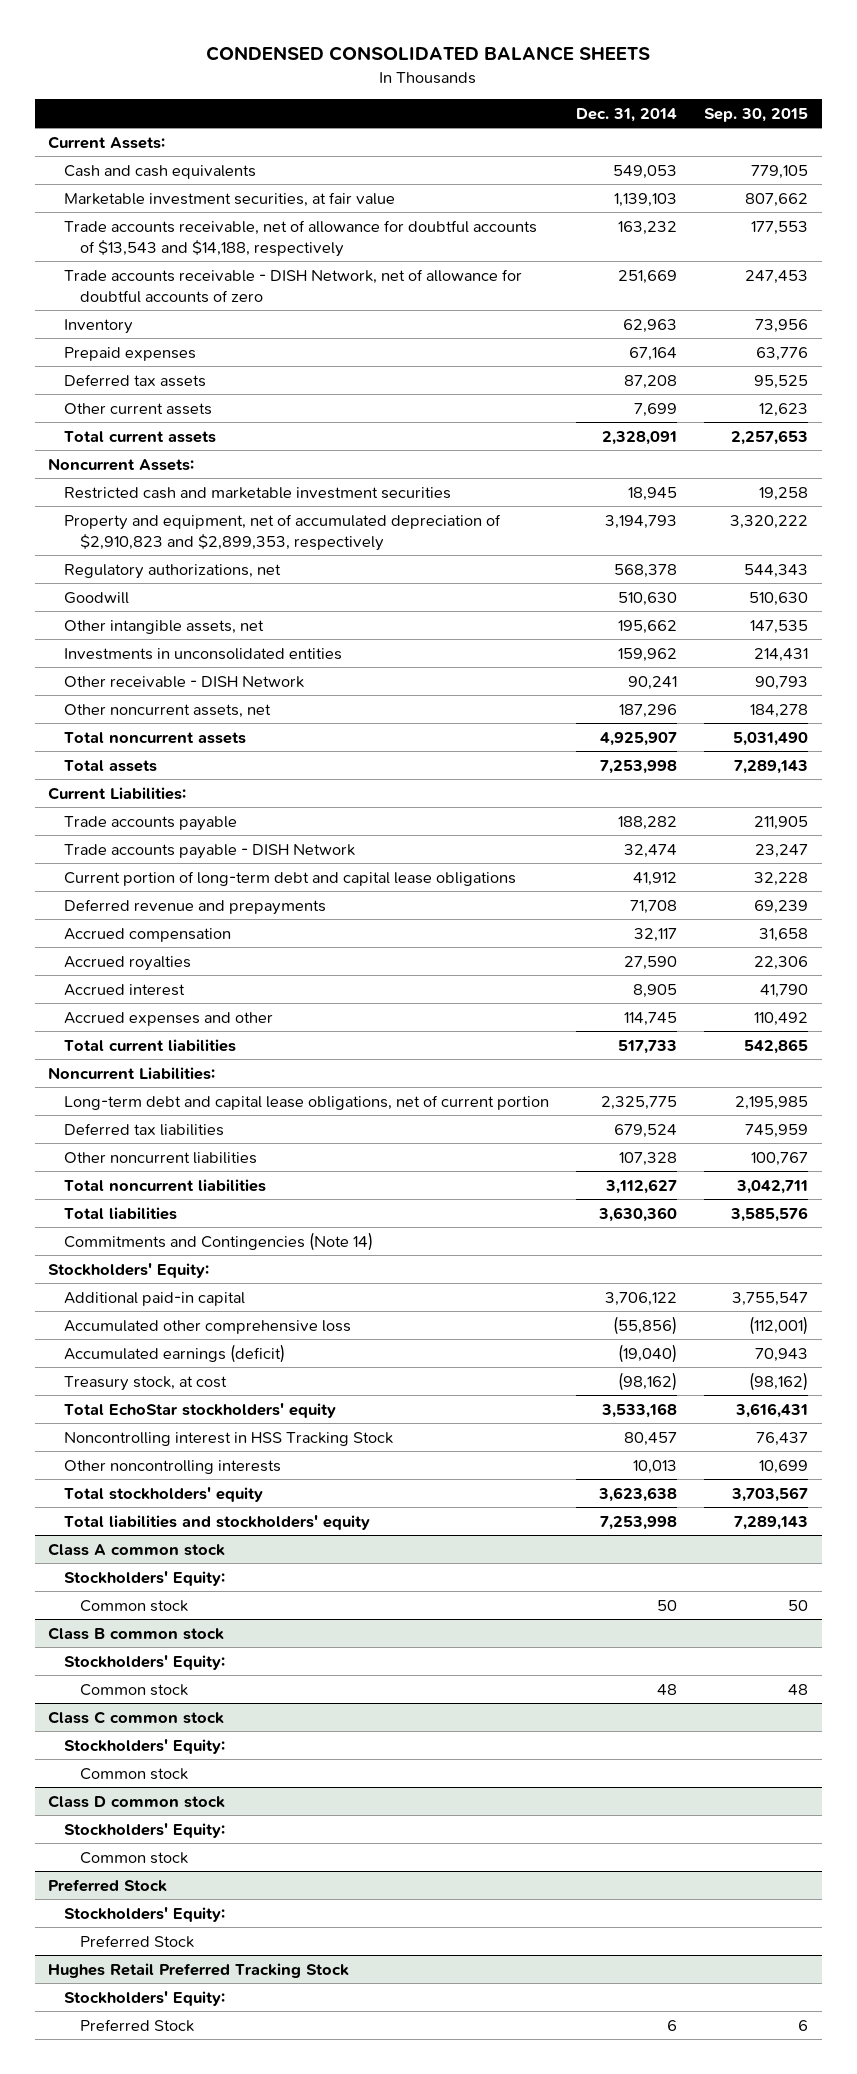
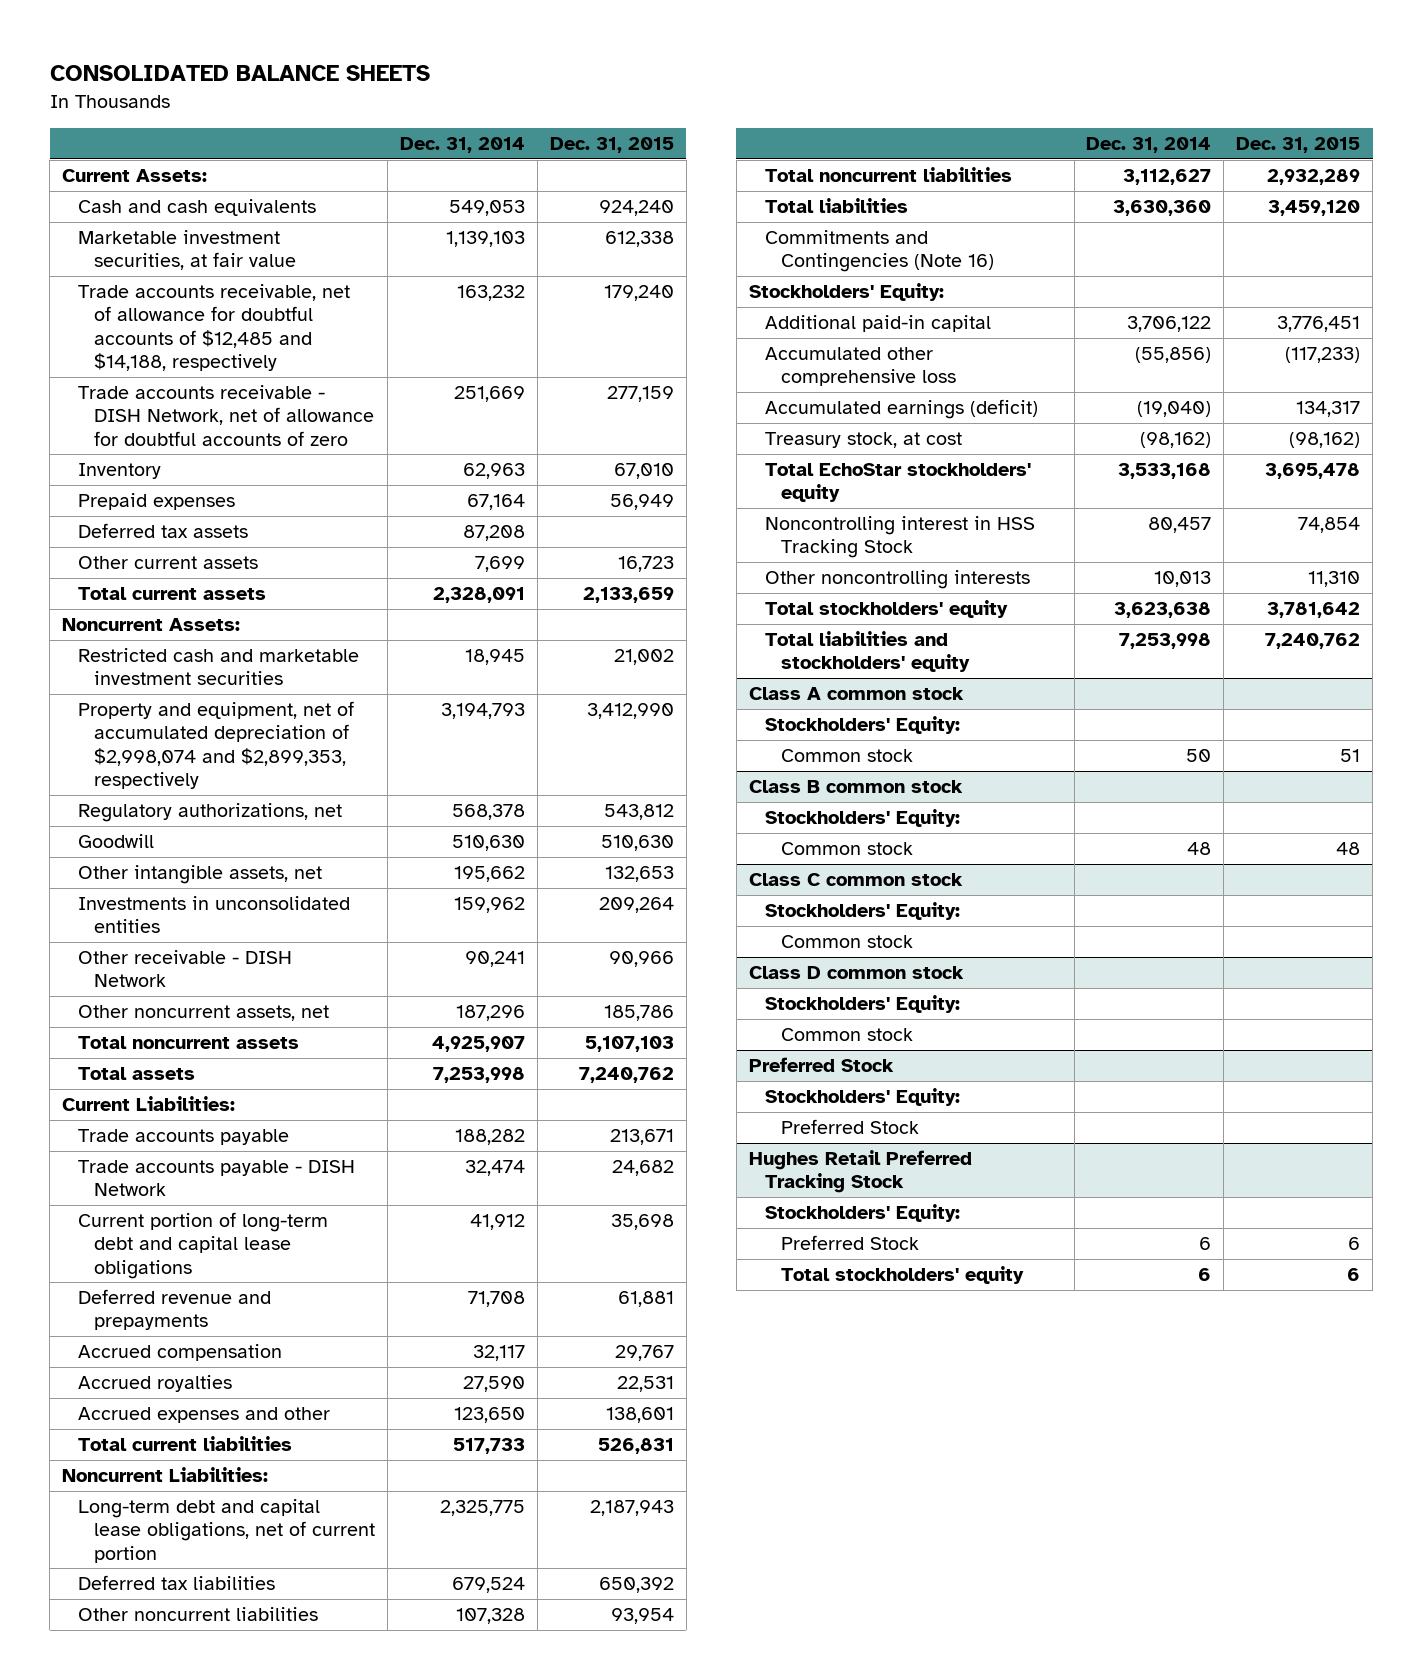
- CONDENSED CONSOLIDATED BALANCE SHEETS
+ CONSOLIDATED BALANCE SHEETS
- | Dec. 31, 2014 | Sep. 30, 2015
+ | Dec. 31, 2014 | Dec. 31, 2015
- Trade accounts receivable, net of allowance for doubtful accounts of $13,543 and $14,188, respectively | 163,232 | 177,553
+ Trade accounts receivable, net of allowance for doubtful accounts of $12,485 and $14,188, respectively | 163,232 | 179,240
- Property and equipment, net of accumulated depreciation of $2,910,823 and $2,899,353, respectively | 3,194,793 | 3,320,222
+ Property and equipment, net of accumulated depreciation of $2,998,074 and $2,899,353, respectively | 3,194,793 | 3,412,990
- Accrued interest | 8,905 | 41,790
- Accrued expenses and other | 114,745 | 110,492
+ Accrued expenses and other | 123,650 | 138,601
- Commitments and Contingencies (Note 14)
+ Commitments and Contingencies (Note 16)
@ Hughes Retail Preferred Tracking Stock
+ Total stockholders' equity | 6 | 6

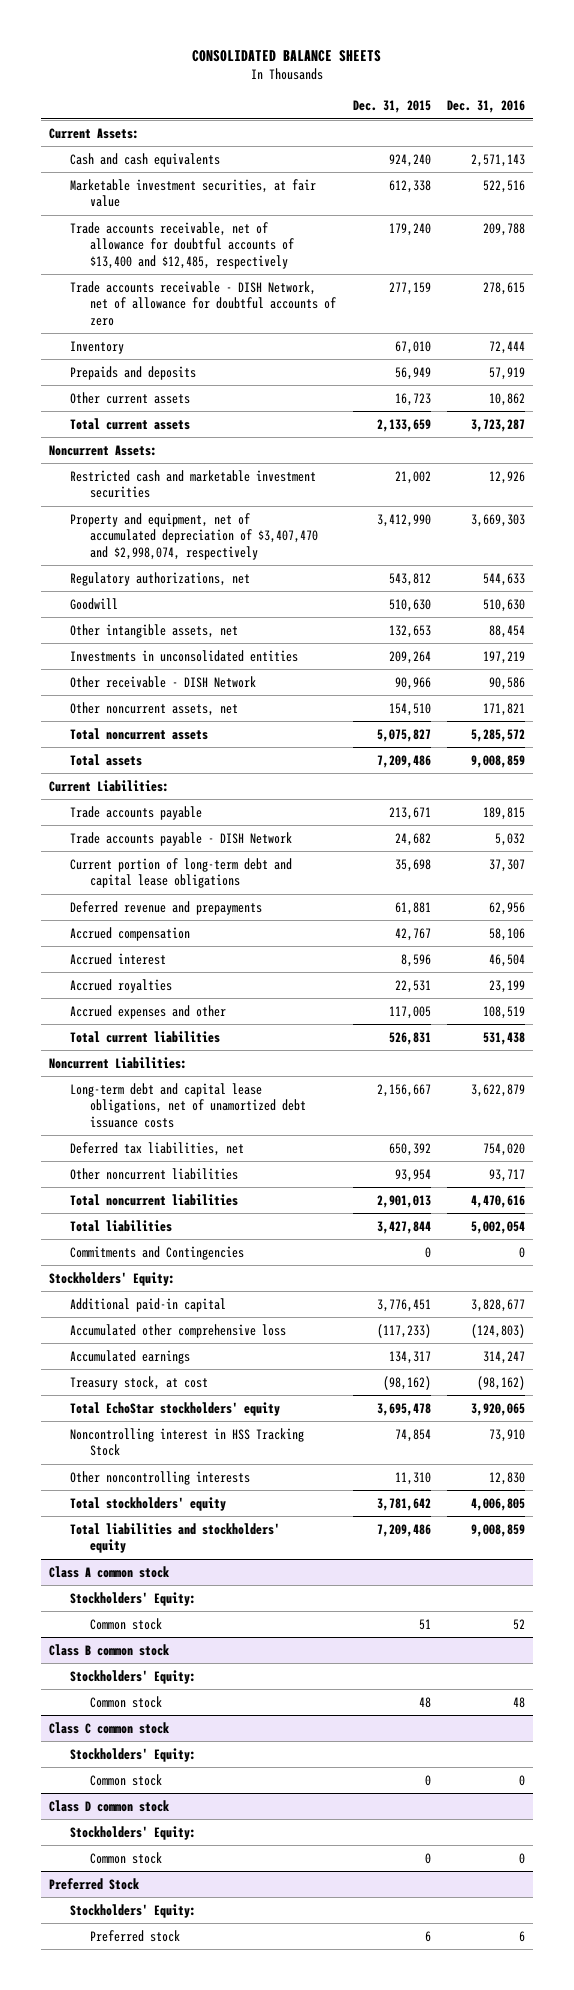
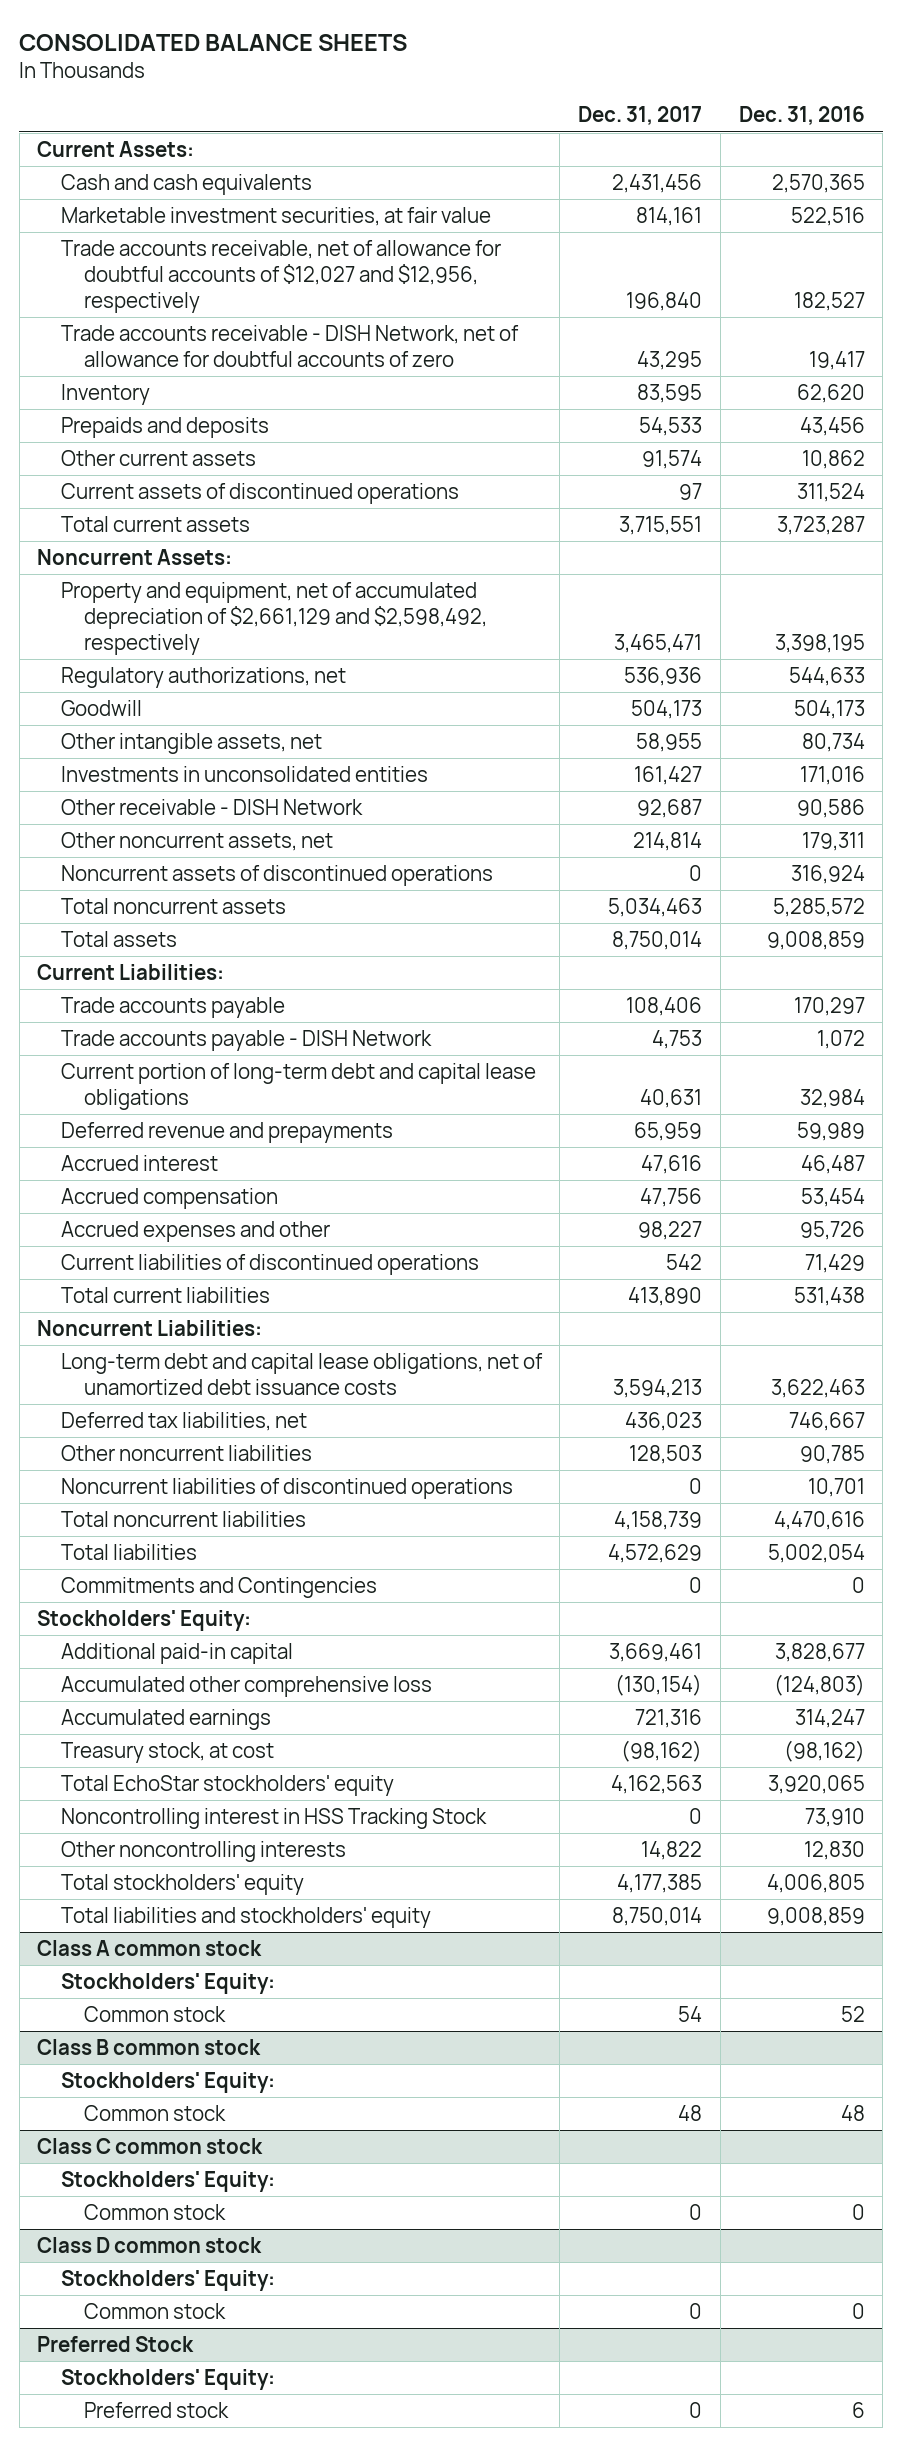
- | Dec. 31, 2015 | Dec. 31, 2016
+ | Dec. 31, 2017 | Dec. 31, 2016
- Cash and cash equivalents | 924,240 | 2,571,143
+ Cash and cash equivalents | 2,431,456 | 2,570,365
- Trade accounts receivable, net of allowance for doubtful accounts of $13,400 and $12,485, respectively | 179,240 | 209,788
- Trade accounts receivable - DISH Network, net of allowance for doubtful accounts of zero | 277,159 | 278,615
- Inventory | 67,010 | 72,444
- Prepaids and deposits | 56,949 | 57,919
+ Trade accounts receivable, net of allowance for doubtful accounts of $12,027 and $12,956, respectively | 196,840 | 182,527
+ Trade accounts receivable - DISH Network, net of allowance for doubtful accounts of zero | 43,295 | 19,417
+ Inventory | 83,595 | 62,620
+ Prepaids and deposits | 54,533 | 43,456
+ Current assets of discontinued operations | 97 | 311,524
- Restricted cash and marketable investment securities | 21,002 | 12,926
- Property and equipment, net of accumulated depreciation of $3,407,470 and $2,998,074, respectively | 3,412,990 | 3,669,303
+ Property and equipment, net of accumulated depreciation of $2,661,129 and $2,598,492, respectively | 3,465,471 | 3,398,195
- Goodwill | 510,630 | 510,630
- Other intangible assets, net | 132,653 | 88,454
- Investments in unconsolidated entities | 209,264 | 197,219
+ Goodwill | 504,173 | 504,173
+ Other intangible assets, net | 58,955 | 80,734
+ Investments in unconsolidated entities | 161,427 | 171,016
- Other noncurrent assets, net | 154,510 | 171,821
+ Other noncurrent assets, net | 214,814 | 179,311
+ Noncurrent assets of discontinued operations | 0 | 316,924
- Trade accounts payable | 213,671 | 189,815
- Trade accounts payable - DISH Network | 24,682 | 5,032
- Current portion of long-term debt and capital lease obligations | 35,698 | 37,307
- Deferred revenue and prepayments | 61,881 | 62,956
- Accrued compensation | 42,767 | 58,106
- Accrued interest | 8,596 | 46,504
- Accrued royalties | 22,531 | 23,199
- Accrued expenses and other | 117,005 | 108,519
+ Trade accounts payable | 108,406 | 170,297
+ Trade accounts payable - DISH Network | 4,753 | 1,072
+ Current portion of long-term debt and capital lease obligations | 40,631 | 32,984
+ Deferred revenue and prepayments | 65,959 | 59,989
+ Accrued interest | 47,616 | 46,487
+ Accrued compensation | 47,756 | 53,454
+ Accrued expenses and other | 98,227 | 95,726
+ Current liabilities of discontinued operations | 542 | 71,429
- Long-term debt and capital lease obligations, net of unamortized debt issuance costs | 2,156,667 | 3,622,879
- Deferred tax liabilities, net | 650,392 | 754,020
- Other noncurrent liabilities | 93,954 | 93,717
+ Long-term debt and capital lease obligations, net of unamortized debt issuance costs | 3,594,213 | 3,622,463
+ Deferred tax liabilities, net | 436,023 | 746,667
+ Other noncurrent liabilities | 128,503 | 90,785
+ Noncurrent liabilities of discontinued operations | 0 | 10,701

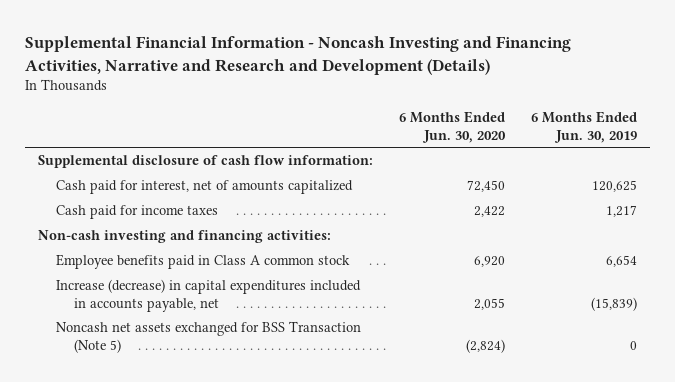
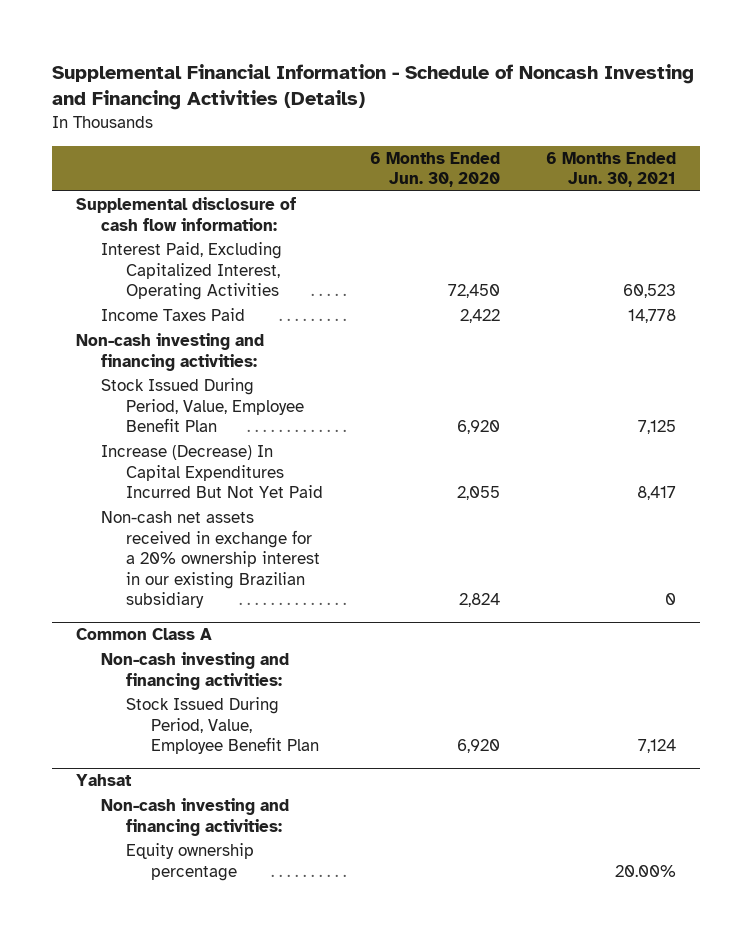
- Supplemental Financial Information - Noncash Investing and Financing Activities, Narrative and Research and Development (Details)
+ Supplemental Financial Information - Schedule of Noncash Investing and Financing Activities (Details)
- | 6 Months Ended Jun. 30, 2020 | 6 Months Ended Jun. 30, 2019
+ | 6 Months Ended Jun. 30, 2020 | 6 Months Ended Jun. 30, 2021
- Cash paid for interest, net of amounts capitalized | 72,450 | 120,625
- Cash paid for income taxes | 2,422 | 1,217
+ Interest Paid, Excluding Capitalized Interest, Operating Activities | 72,450 | 60,523
+ Income Taxes Paid | 2,422 | 14,778
- Employee benefits paid in Class A common stock | 6,920 | 6,654
- Increase (decrease) in capital expenditures included in accounts payable, net | 2,055 | (15,839)
- Noncash net assets exchanged for BSS Transaction (Note 5) | (2,824) | 0
+ Stock Issued During Period, Value, Employee Benefit Plan | 6,920 | 7,125
+ Increase (Decrease) In Capital Expenditures Incurred But Not Yet Paid | 2,055 | 8,417
+ Non-cash net assets received in exchange for a 20% ownership interest in our existing Brazilian subsidiary | 2,824 | 0
+ Common Class A
+ Non-cash investing and financing activities:
+ Stock Issued During Period, Value, Employee Benefit Plan | 6,920 | 7,124
+ Yahsat
+ Non-cash investing and financing activities:
+ Equity ownership percentage | | 20.00%

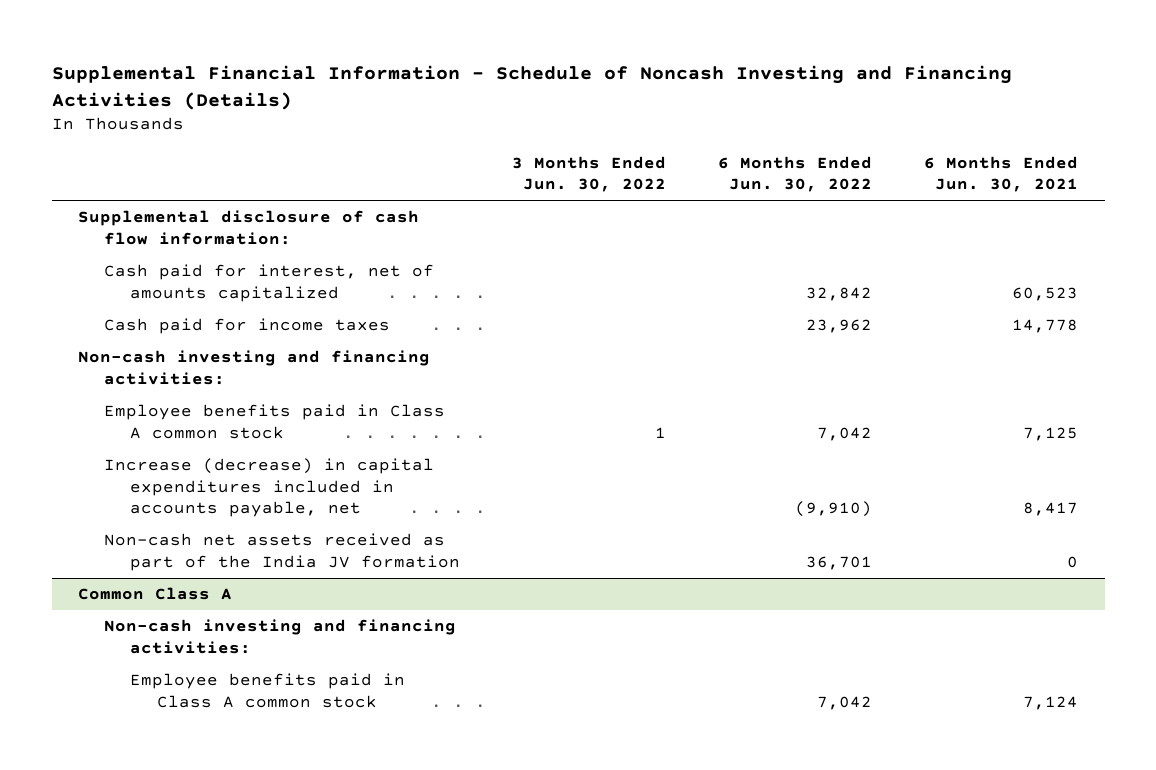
- | 6 Months Ended Jun. 30, 2020 | 6 Months Ended Jun. 30, 2021
+ | 3 Months Ended Jun. 30, 2022 | 6 Months Ended Jun. 30, 2022 | 6 Months Ended Jun. 30, 2021
- Interest Paid, Excluding Capitalized Interest, Operating Activities | 72,450 | 60,523
- Income Taxes Paid | 2,422 | 14,778
+ Cash paid for interest, net of amounts capitalized | | 32,842 | 60,523
+ Cash paid for income taxes | | 23,962 | 14,778
- Stock Issued During Period, Value, Employee Benefit Plan | 6,920 | 7,125
- Increase (Decrease) In Capital Expenditures Incurred But Not Yet Paid | 2,055 | 8,417
- Non-cash net assets received in exchange for a 20% ownership interest in our existing Brazilian subsidiary | 2,824 | 0
+ Employee benefits paid in Class A common stock | 1 | 7,042 | 7,125
+ Increase (decrease) in capital expenditures included in accounts payable, net | | (9,910) | 8,417
+ Non-cash net assets received as part of the India JV formation | | 36,701 | 0
@ Common Class A
- Stock Issued During Period, Value, Employee Benefit Plan | 6,920 | 7,124
- Yahsat
- Non-cash investing and financing activities:
- Equity ownership percentage | | 20.00%
@ Common Class A
+ Employee benefits paid in Class A common stock | | 7,042 | 7,124

